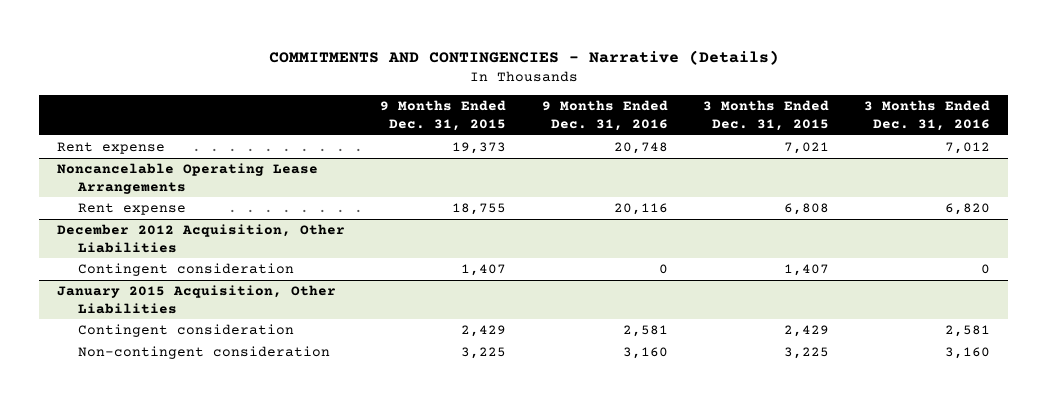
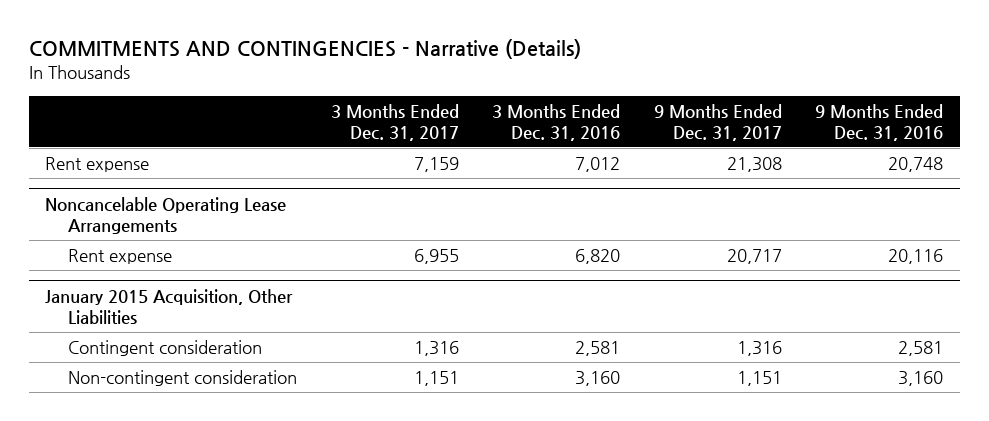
- | 9 Months Ended Dec. 31, 2015 | 9 Months Ended Dec. 31, 2016 | 3 Months Ended Dec. 31, 2015 | 3 Months Ended Dec. 31, 2016
+ | 3 Months Ended Dec. 31, 2017 | 3 Months Ended Dec. 31, 2016 | 9 Months Ended Dec. 31, 2017 | 9 Months Ended Dec. 31, 2016
- December 2012 Acquisition, Other Liabilities
- Contingent consideration | 1,407 | 0 | 1,407 | 0

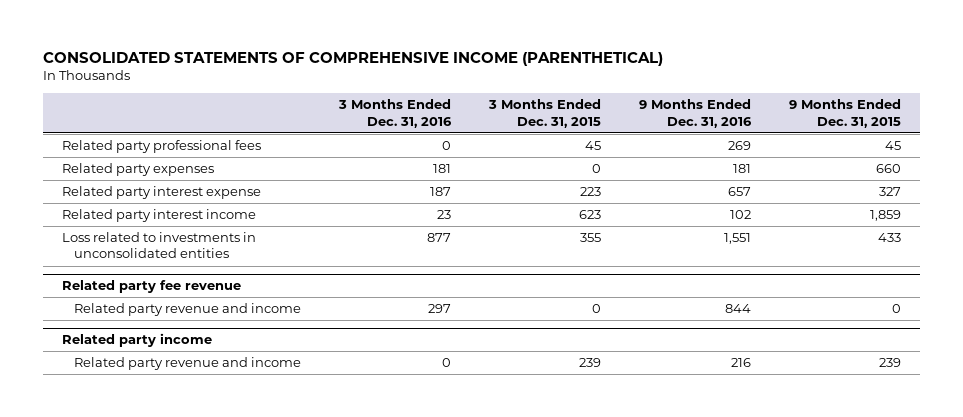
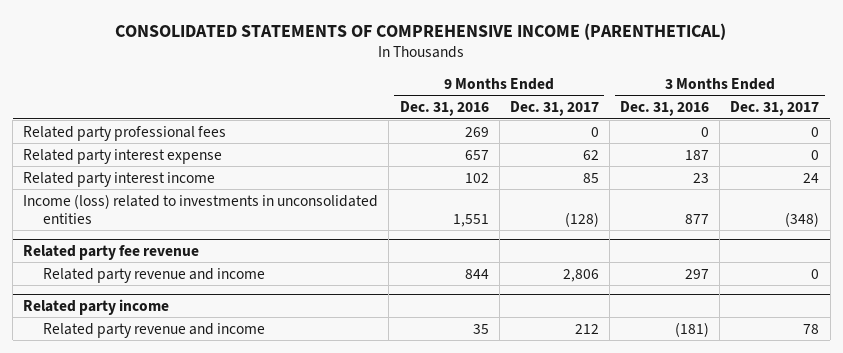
- | 3 Months Ended Dec. 31, 2016 | 3 Months Ended Dec. 31, 2015 | 9 Months Ended Dec. 31, 2016 | 9 Months Ended Dec. 31, 2015
+ | 9 Months Ended Dec. 31, 2016 | 9 Months Ended Dec. 31, 2017 | 3 Months Ended Dec. 31, 2016 | 3 Months Ended Dec. 31, 2017
- Related party expenses | 181 | 0 | 181 | 660
- Loss related to investments in unconsolidated entities | 877 | 355 | 1,551 | 433
+ Income (loss) related to investments in unconsolidated entities | 1,551 | (128) | 877 | (348)
@ Related party income
- Related party revenue and income | 0 | 239 | 216 | 239
+ Related party revenue and income | 35 | 212 | (181) | 78

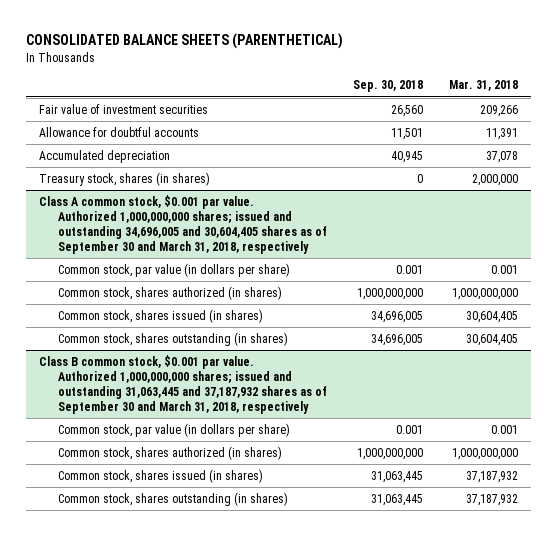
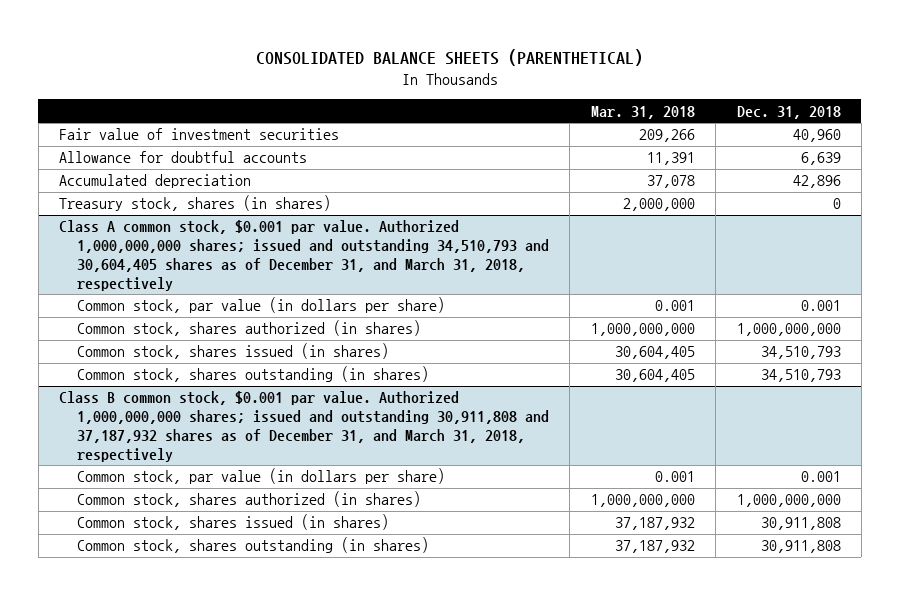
- | Sep. 30, 2018 | Mar. 31, 2018
+ | Mar. 31, 2018 | Dec. 31, 2018
- Class A common stock, $0.001 par value. Authorized 1,000,000,000 shares; issued and outstanding 34,696,005 and 30,604,405 shares as of September 30 and March 31, 2018, respectively
+ Class A common stock, $0.001 par value. Authorized 1,000,000,000 shares; issued and outstanding 34,510,793 and 30,604,405 shares as of December 31, and March 31, 2018, respectively
- Class B common stock, $0.001 par value. Authorized 1,000,000,000 shares; issued and outstanding 31,063,445 and 37,187,932 shares as of September 30 and March 31, 2018, respectively
+ Class B common stock, $0.001 par value. Authorized 1,000,000,000 shares; issued and outstanding 30,911,808 and 37,187,932 shares as of December 31, and March 31, 2018, respectively

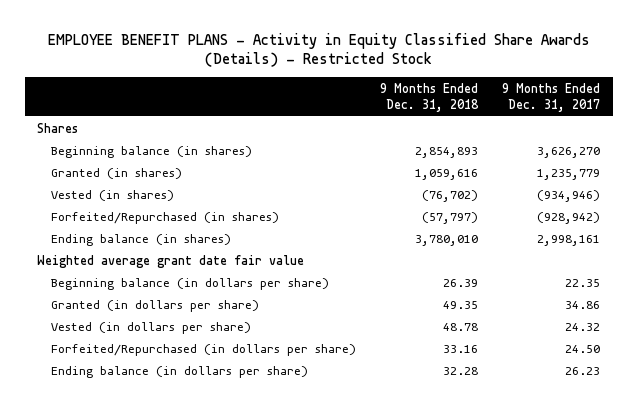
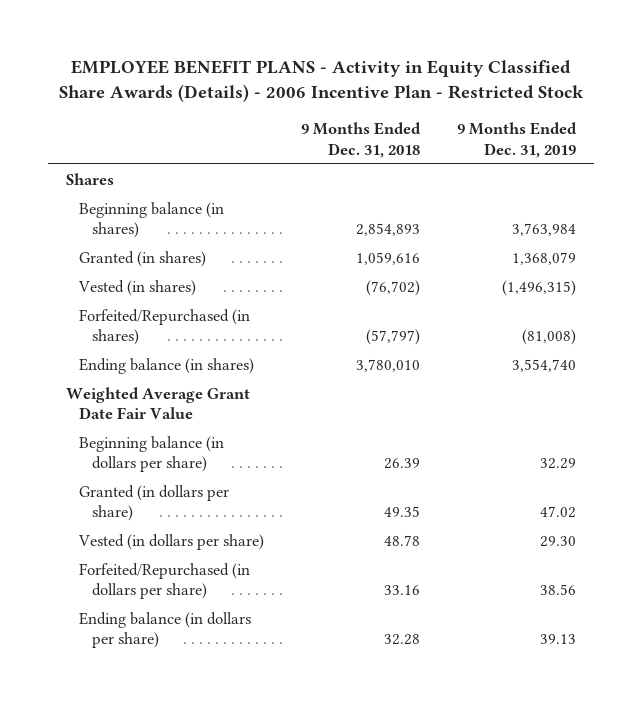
- EMPLOYEE BENEFIT PLANS - Activity in Equity Classified Share Awards (Details) - Restricted Stock
+ EMPLOYEE BENEFIT PLANS - Activity in Equity Classified Share Awards (Details) - 2006 Incentive Plan - Restricted Stock
- | 9 Months Ended Dec. 31, 2018 | 9 Months Ended Dec. 31, 2017
+ | 9 Months Ended Dec. 31, 2018 | 9 Months Ended Dec. 31, 2019
- Weighted average grant date fair value
+ Weighted Average Grant Date Fair Value

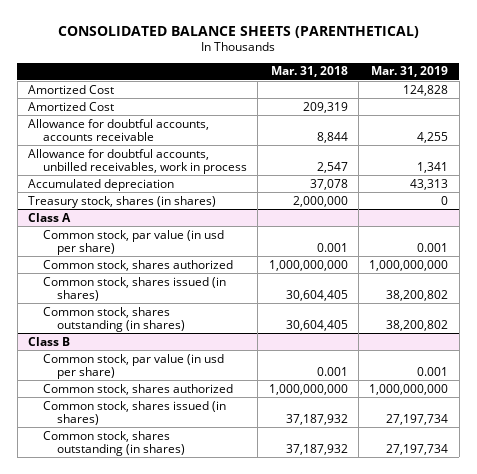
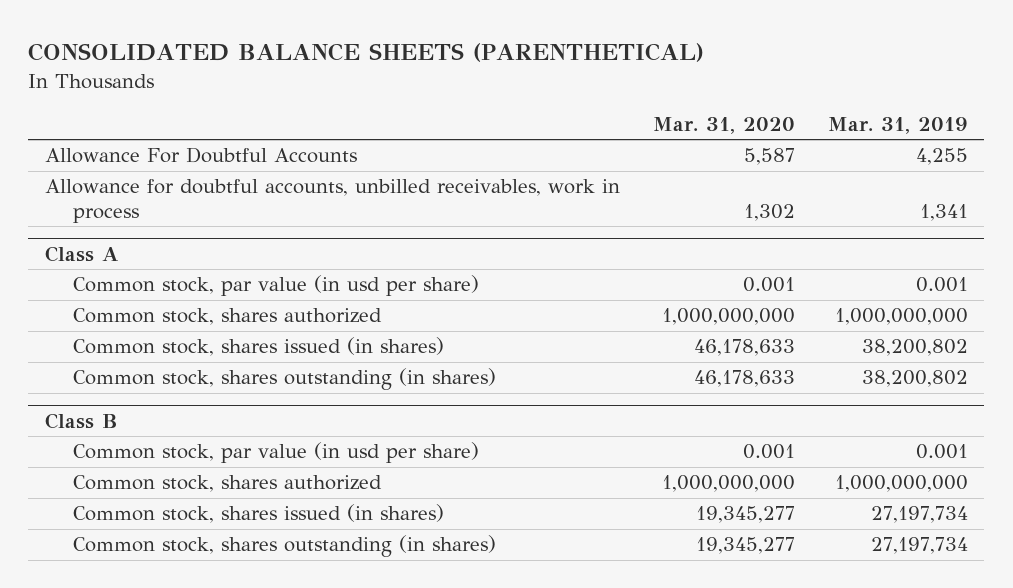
- | Mar. 31, 2018 | Mar. 31, 2019
+ | Mar. 31, 2020 | Mar. 31, 2019
- Amortized Cost | | 124,828
- Amortized Cost | 209,319 |
- Allowance for doubtful accounts, accounts receivable | 8,844 | 4,255
+ Allowance For Doubtful Accounts | 5,587 | 4,255
- Accumulated depreciation | 37,078 | 43,313
- Treasury stock, shares (in shares) | 2,000,000 | 0

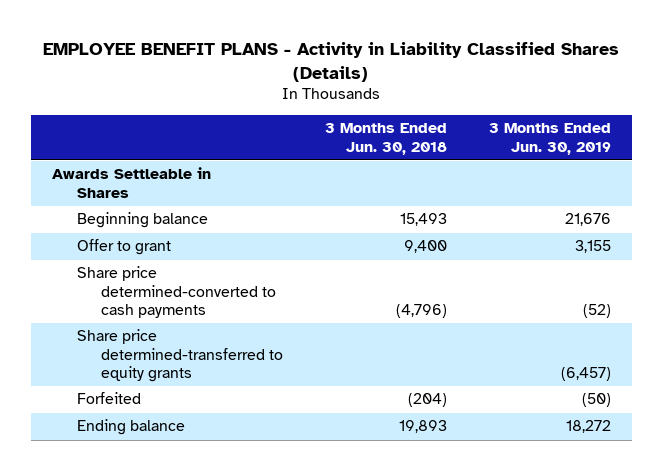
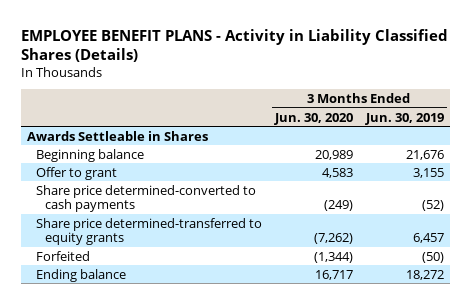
- | 3 Months Ended Jun. 30, 2018 | 3 Months Ended Jun. 30, 2019
+ | 3 Months Ended Jun. 30, 2020 | 3 Months Ended Jun. 30, 2019
- Share price determined-transferred to equity grants | | (6,457)
+ Share price determined-transferred to equity grants | (7,262) | 6,457

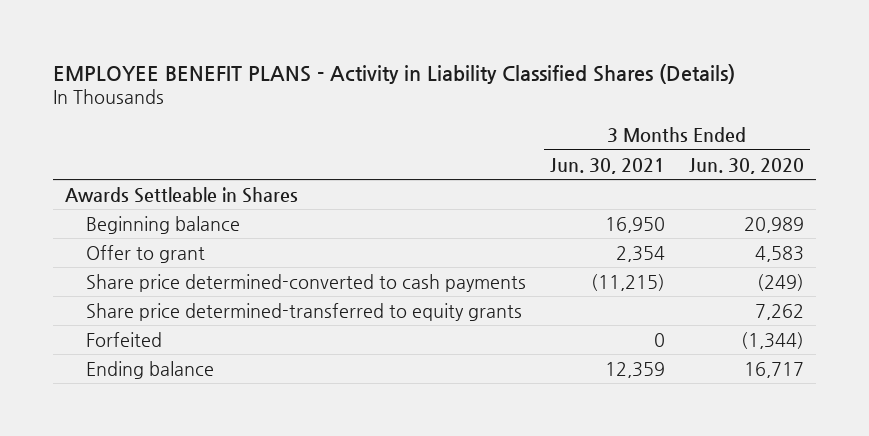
- | 3 Months Ended Jun. 30, 2020 | 3 Months Ended Jun. 30, 2019
+ | 3 Months Ended Jun. 30, 2021 | 3 Months Ended Jun. 30, 2020
- Share price determined-transferred to equity grants | (7,262) | 6,457
+ Share price determined-transferred to equity grants | | 7,262

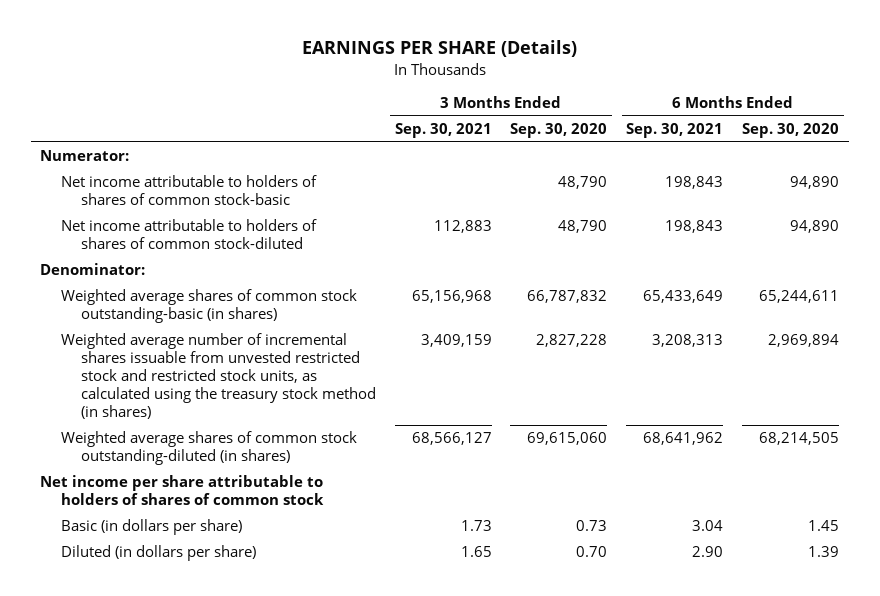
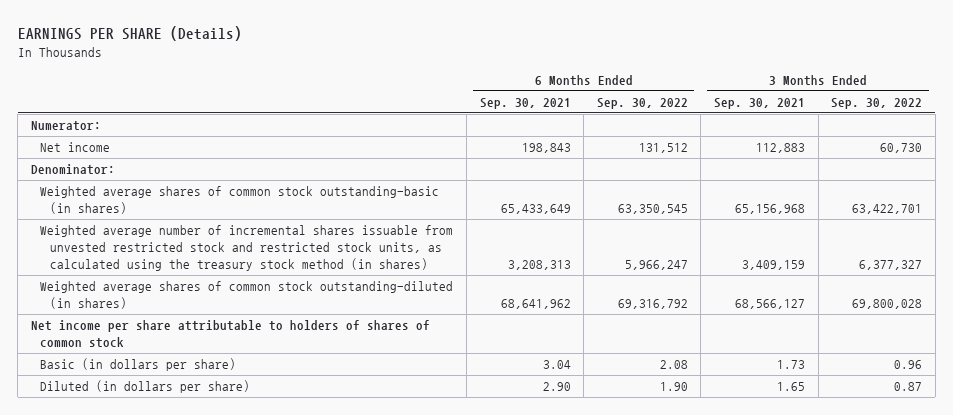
- | 3 Months Ended Sep. 30, 2021 | 3 Months Ended Sep. 30, 2020 | 6 Months Ended Sep. 30, 2021 | 6 Months Ended Sep. 30, 2020
+ | 6 Months Ended Sep. 30, 2021 | 6 Months Ended Sep. 30, 2022 | 3 Months Ended Sep. 30, 2021 | 3 Months Ended Sep. 30, 2022
- Net income attributable to holders of shares of common stock-basic | | 48,790 | 198,843 | 94,890
- Net income attributable to holders of shares of common stock-diluted | 112,883 | 48,790 | 198,843 | 94,890
+ Net income | 198,843 | 131,512 | 112,883 | 60,730

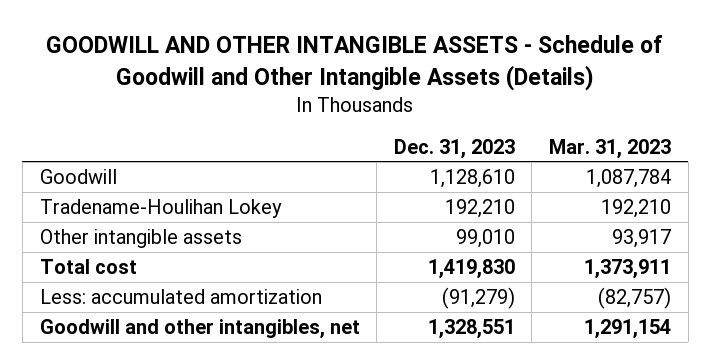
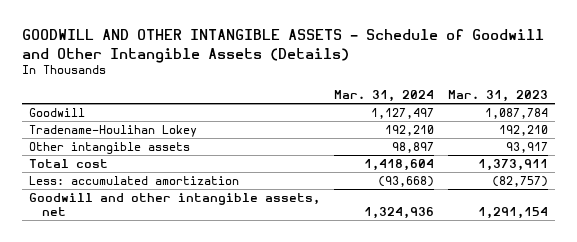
- | Dec. 31, 2023 | Mar. 31, 2023
+ | Mar. 31, 2024 | Mar. 31, 2023
- Goodwill and other intangibles, net | 1,328,551 | 1,291,154
+ Goodwill and other intangible assets, net | 1,324,936 | 1,291,154

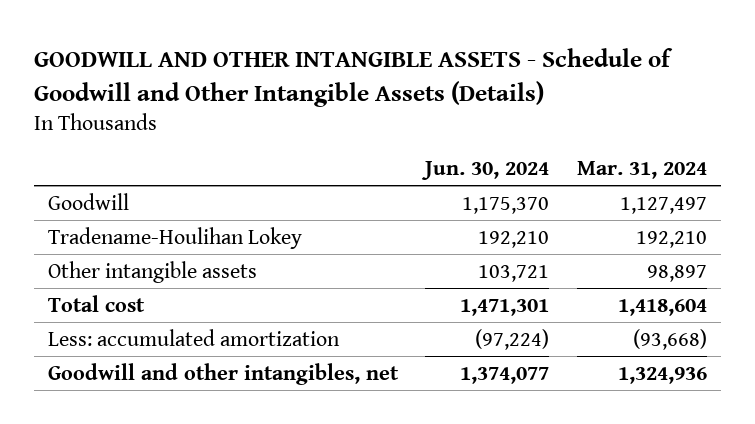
- | Mar. 31, 2024 | Mar. 31, 2023
+ | Jun. 30, 2024 | Mar. 31, 2024
- Goodwill and other intangible assets, net | 1,324,936 | 1,291,154
+ Goodwill and other intangibles, net | 1,374,077 | 1,324,936

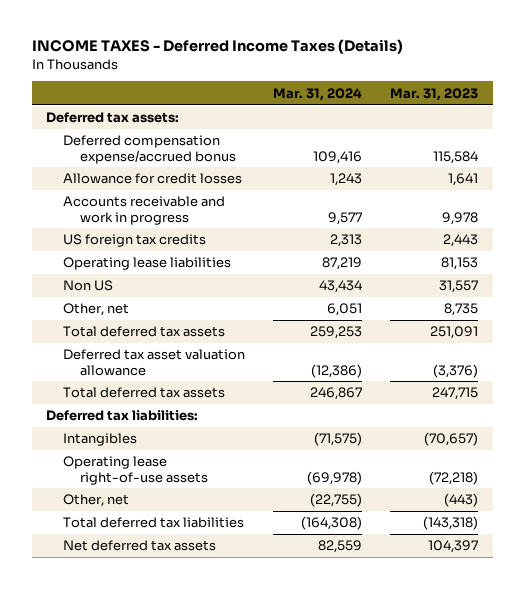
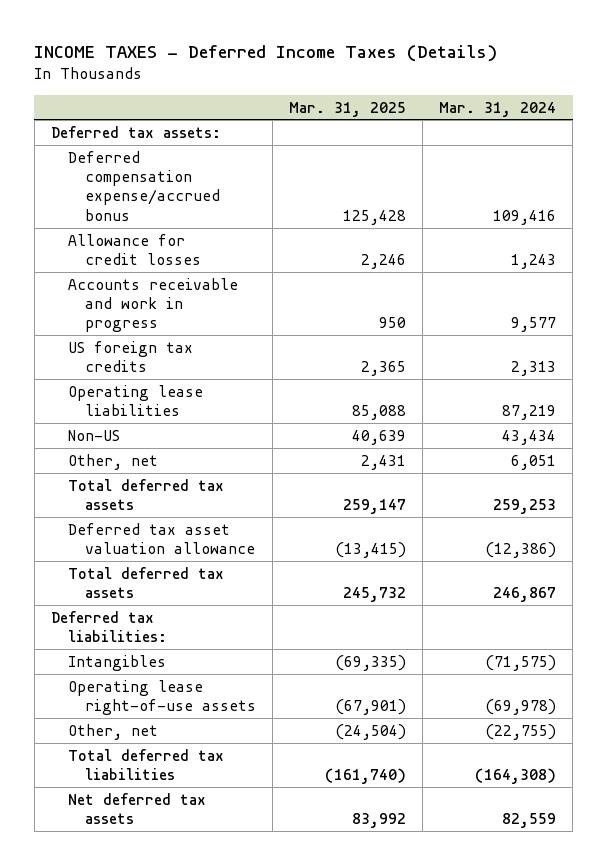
- | Mar. 31, 2024 | Mar. 31, 2023
+ | Mar. 31, 2025 | Mar. 31, 2024
- Non US | 43,434 | 31,557
+ Non-US | 40,639 | 43,434

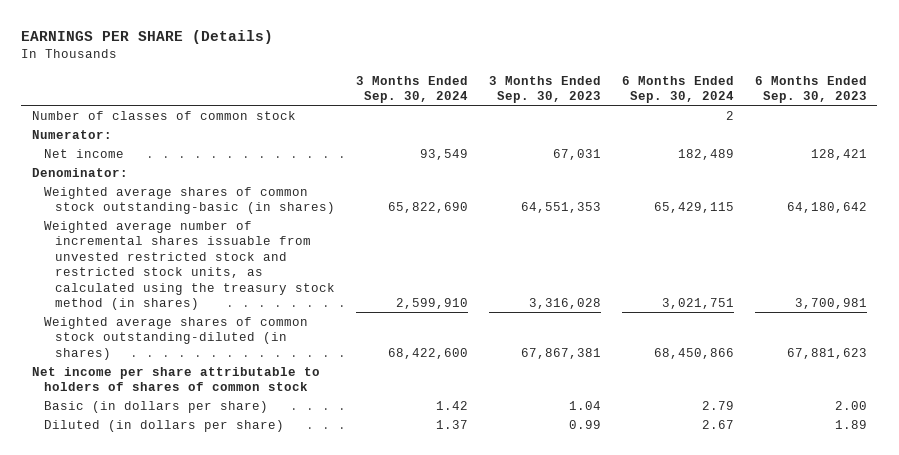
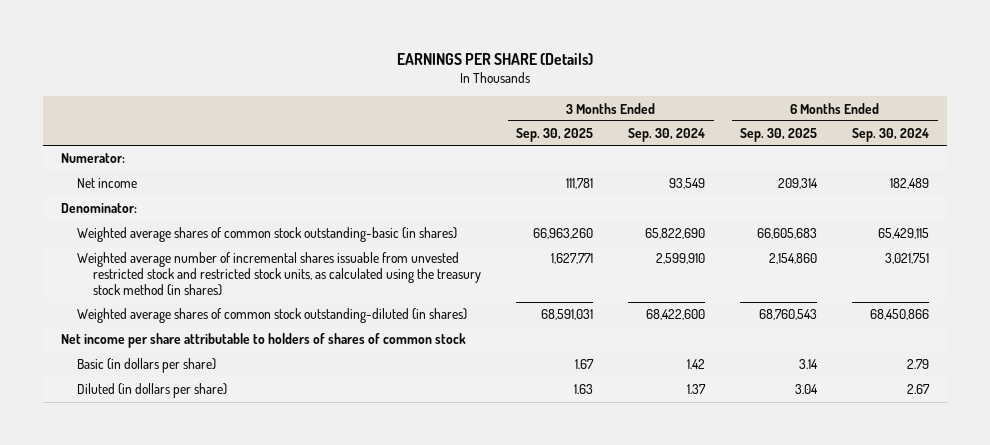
- | 3 Months Ended Sep. 30, 2024 | 3 Months Ended Sep. 30, 2023 | 6 Months Ended Sep. 30, 2024 | 6 Months Ended Sep. 30, 2023
+ | 3 Months Ended Sep. 30, 2025 | 3 Months Ended Sep. 30, 2024 | 6 Months Ended Sep. 30, 2025 | 6 Months Ended Sep. 30, 2024
- Number of classes of common stock | | | 2 |

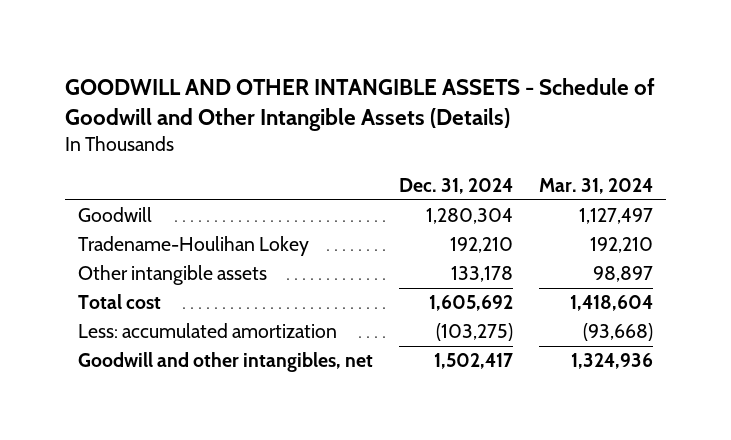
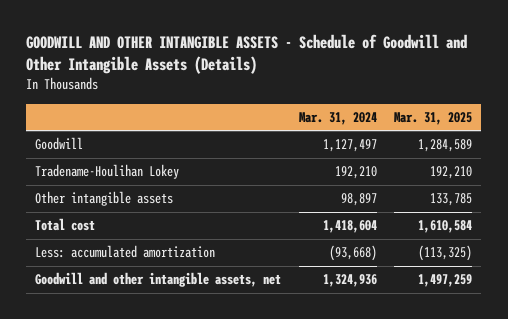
- | Dec. 31, 2024 | Mar. 31, 2024
+ | Mar. 31, 2024 | Mar. 31, 2025
- Goodwill and other intangibles, net | 1,502,417 | 1,324,936
+ Goodwill and other intangible assets, net | 1,324,936 | 1,497,259

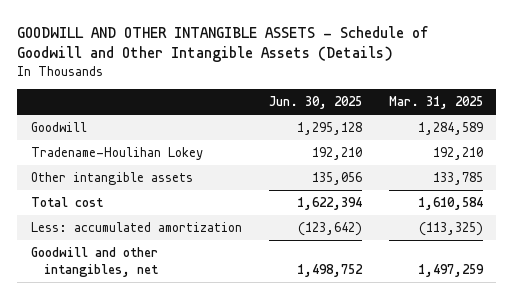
- | Mar. 31, 2024 | Mar. 31, 2025
+ | Jun. 30, 2025 | Mar. 31, 2025
- Goodwill and other intangible assets, net | 1,324,936 | 1,497,259
+ Goodwill and other intangibles, net | 1,498,752 | 1,497,259

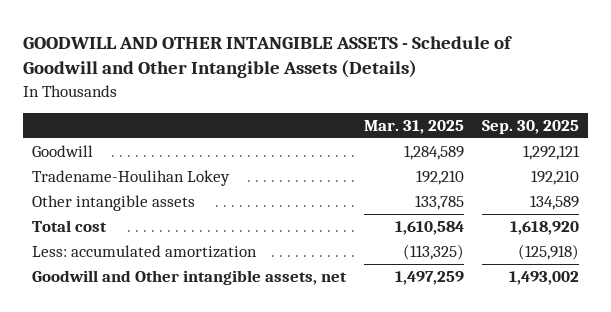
- | Jun. 30, 2025 | Mar. 31, 2025
+ | Mar. 31, 2025 | Sep. 30, 2025
- Goodwill and other intangibles, net | 1,498,752 | 1,497,259
+ Goodwill and Other intangible assets, net | 1,497,259 | 1,493,002

